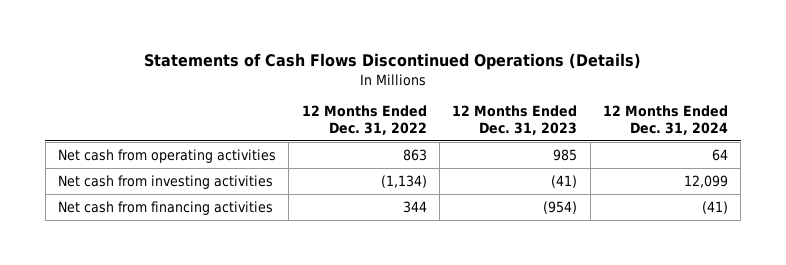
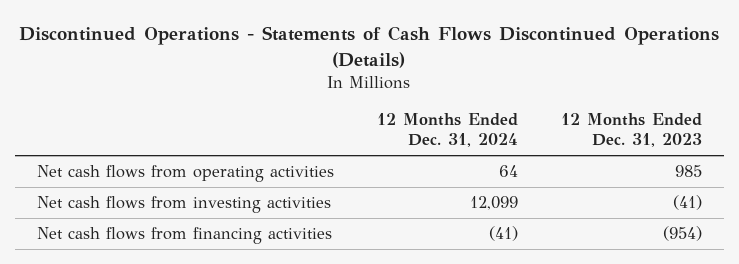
- Statements of Cash Flows Discontinued Operations (Details)
+ Discontinued Operations - Statements of Cash Flows Discontinued Operations (Details)
- | 12 Months Ended Dec. 31, 2022 | 12 Months Ended Dec. 31, 2023 | 12 Months Ended Dec. 31, 2024
+ | 12 Months Ended Dec. 31, 2024 | 12 Months Ended Dec. 31, 2023
- Net cash from operating activities | 863 | 985 | 64
- Net cash from investing activities | (1,134) | (41) | 12,099
- Net cash from financing activities | 344 | (954) | (41)
+ Net cash flows from operating activities | 64 | 985
+ Net cash flows from investing activities | 12,099 | (41)
+ Net cash flows from financing activities | (41) | (954)

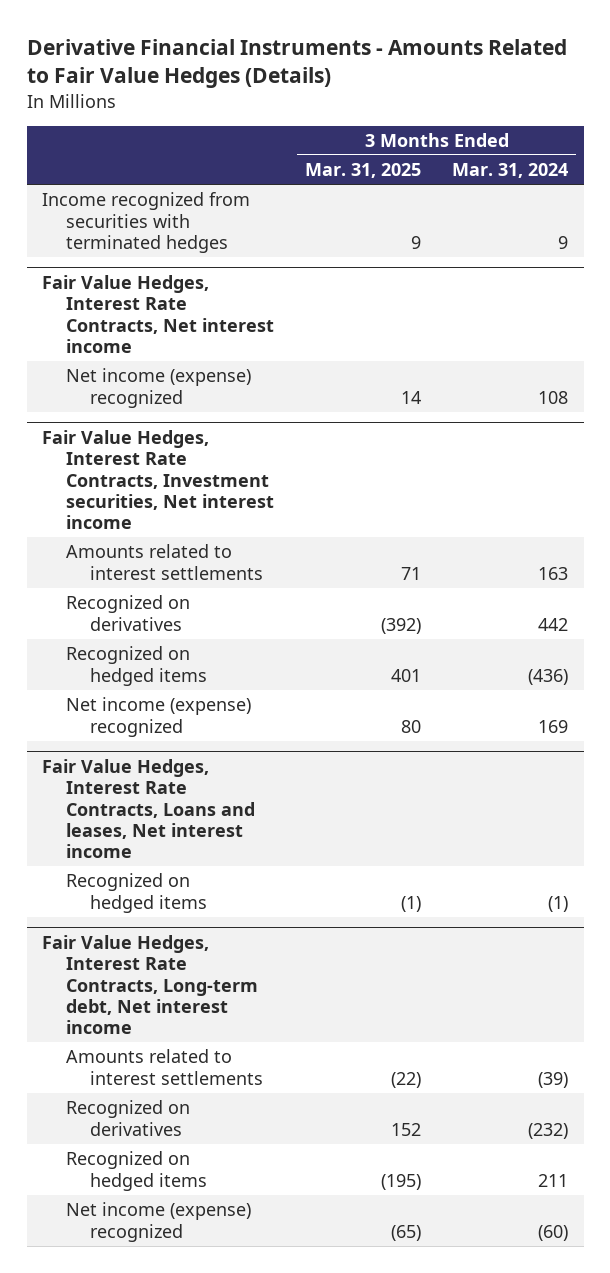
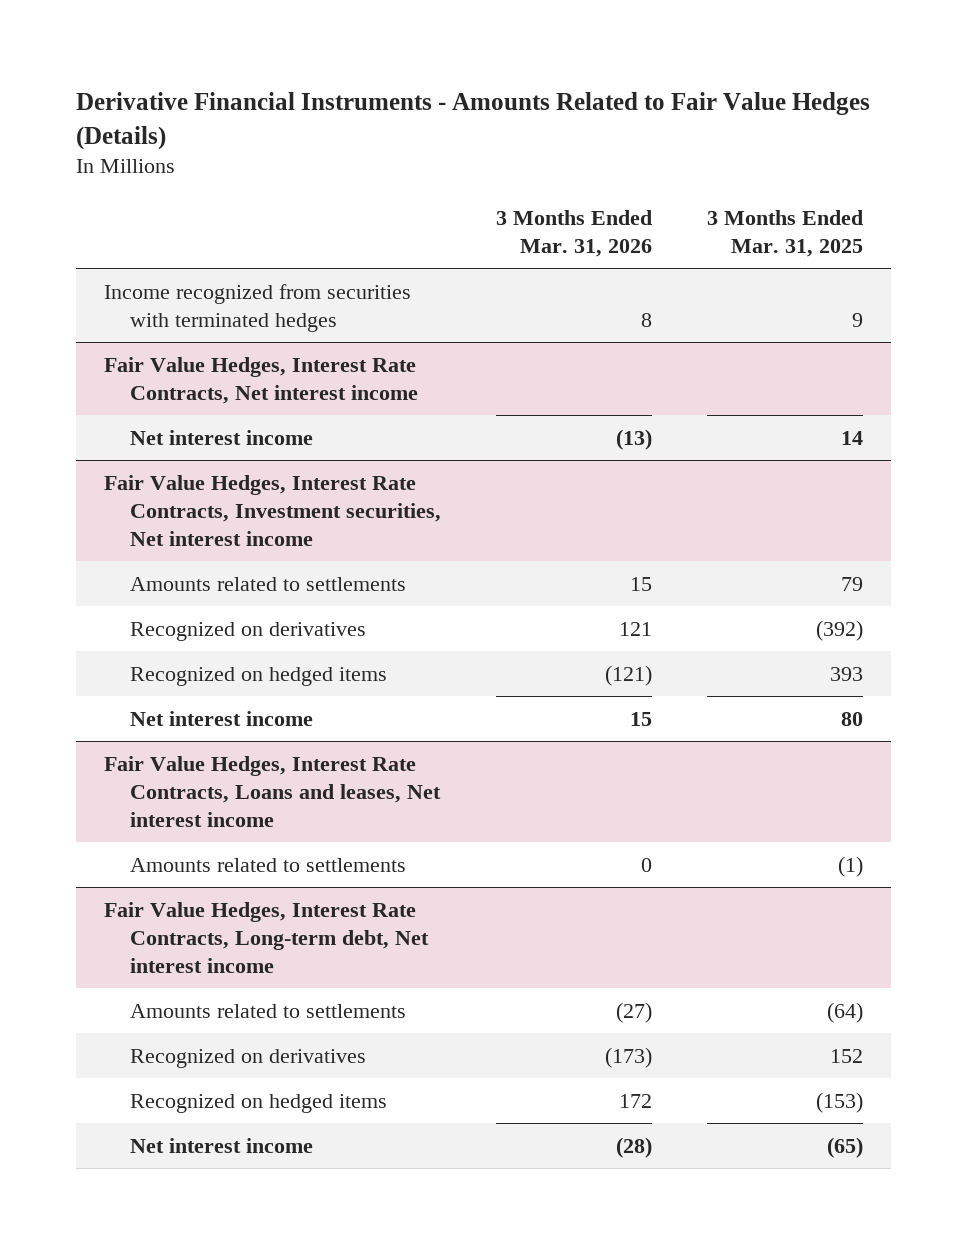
- | 3 Months Ended Mar. 31, 2025 | 3 Months Ended Mar. 31, 2024
+ | 3 Months Ended Mar. 31, 2026 | 3 Months Ended Mar. 31, 2025
@ Fair Value Hedges, Interest Rate Contracts, Net interest income
- Net income (expense) recognized | 14 | 108
+ Net interest income | (13) | 14
@ Fair Value Hedges, Interest Rate Contracts, Investment securities, Net interest income
- Amounts related to interest settlements | 71 | 163
+ Amounts related to settlements | 15 | 79
- Recognized on hedged items | 401 | (436)
- Net income (expense) recognized | 80 | 169
+ Recognized on hedged items | (121) | 393
+ Net interest income | 15 | 80
@ Fair Value Hedges, Interest Rate Contracts, Loans and leases, Net interest income
- Recognized on hedged items | (1) | (1)
+ Amounts related to settlements | 0 | (1)
@ Fair Value Hedges, Interest Rate Contracts, Long-term debt, Net interest income
- Amounts related to interest settlements | (22) | (39)
+ Amounts related to settlements | (27) | (64)
- Recognized on hedged items | (195) | 211
- Net income (expense) recognized | (65) | (60)
+ Recognized on hedged items | 172 | (153)
+ Net interest income | (28) | (65)

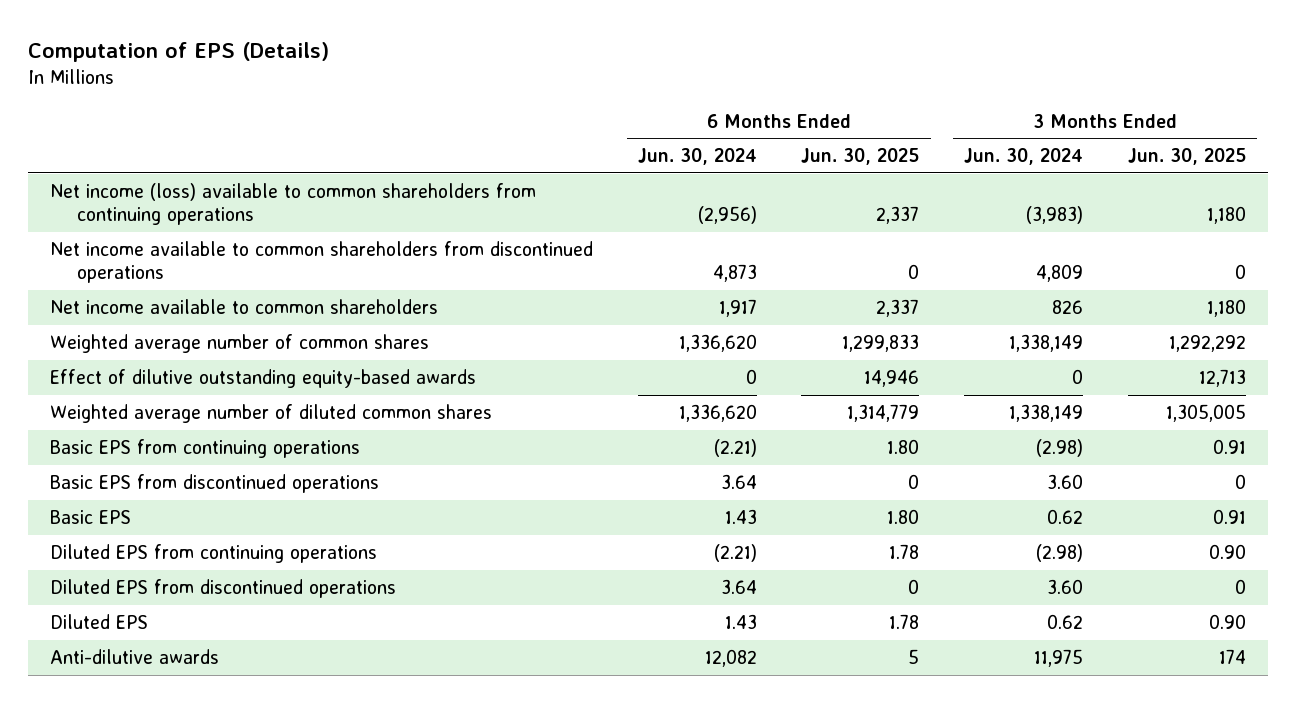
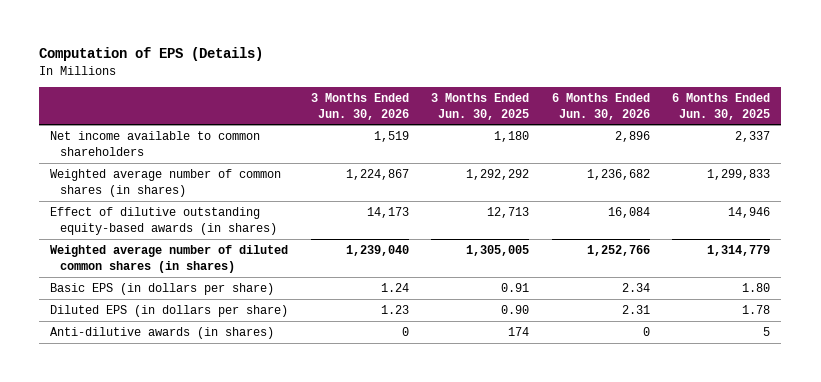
- | 6 Months Ended Jun. 30, 2024 | 6 Months Ended Jun. 30, 2025 | 3 Months Ended Jun. 30, 2024 | 3 Months Ended Jun. 30, 2025
+ | 3 Months Ended Jun. 30, 2026 | 3 Months Ended Jun. 30, 2025 | 6 Months Ended Jun. 30, 2026 | 6 Months Ended Jun. 30, 2025
- Net income (loss) available to common shareholders from continuing operations | (2,956) | 2,337 | (3,983) | 1,180
- Net income available to common shareholders from discontinued operations | 4,873 | 0 | 4,809 | 0
- Weighted average number of common shares | 1,336,620 | 1,299,833 | 1,338,149 | 1,292,292
- Effect of dilutive outstanding equity-based awards | 0 | 14,946 | 0 | 12,713
- Weighted average number of diluted common shares | 1,336,620 | 1,314,779 | 1,338,149 | 1,305,005
- Basic EPS from continuing operations | (2.21) | 1.80 | (2.98) | 0.91
- Basic EPS from discontinued operations | 3.64 | 0 | 3.60 | 0
- Basic EPS | 1.43 | 1.80 | 0.62 | 0.91
- Diluted EPS from continuing operations | (2.21) | 1.78 | (2.98) | 0.90
- Diluted EPS from discontinued operations | 3.64 | 0 | 3.60 | 0
- Diluted EPS | 1.43 | 1.78 | 0.62 | 0.90
- Anti-dilutive awards | 12,082 | 5 | 11,975 | 174
+ Weighted average number of common shares (in shares) | 1,224,867 | 1,292,292 | 1,236,682 | 1,299,833
+ Effect of dilutive outstanding equity-based awards (in shares) | 14,173 | 12,713 | 16,084 | 14,946
+ Weighted average number of diluted common shares (in shares) | 1,239,040 | 1,305,005 | 1,252,766 | 1,314,779
+ Basic EPS (in dollars per share) | 1.24 | 0.91 | 2.34 | 1.80
+ Diluted EPS (in dollars per share) | 1.23 | 0.90 | 2.31 | 1.78
+ Anti-dilutive awards (in shares) | 0 | 174 | 0 | 5

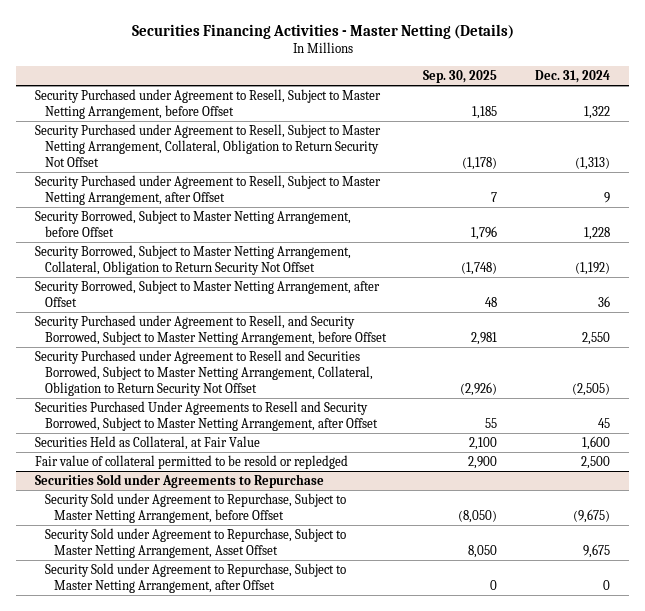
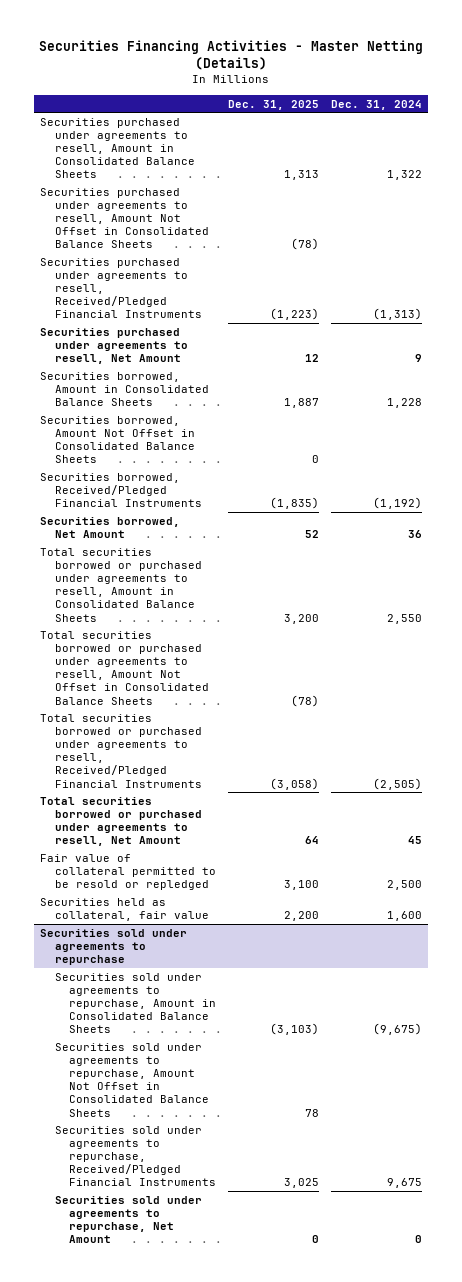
- | Sep. 30, 2025 | Dec. 31, 2024
+ | Dec. 31, 2025 | Dec. 31, 2024
- Security Purchased under Agreement to Resell, Subject to Master Netting Arrangement, before Offset | 1,185 | 1,322
- Security Purchased under Agreement to Resell, Subject to Master Netting Arrangement, Collateral, Obligation to Return Security Not Offset | (1,178) | (1,313)
- Security Purchased under Agreement to Resell, Subject to Master Netting Arrangement, after Offset | 7 | 9
- Security Borrowed, Subject to Master Netting Arrangement, before Offset | 1,796 | 1,228
- Security Borrowed, Subject to Master Netting Arrangement, Collateral, Obligation to Return Security Not Offset | (1,748) | (1,192)
- Security Borrowed, Subject to Master Netting Arrangement, after Offset | 48 | 36
- Security Purchased under Agreement to Resell, and Security Borrowed, Subject to Master Netting Arrangement, before Offset | 2,981 | 2,550
- Security Purchased under Agreement to Resell and Securities Borrowed, Subject to Master Netting Arrangement, Collateral, Obligation to Return Security Not Offset | (2,926) | (2,505)
- Securities Purchased Under Agreements to Resell and Security Borrowed, Subject to Master Netting Arrangement, after Offset | 55 | 45
- Securities Held as Collateral, at Fair Value | 2,100 | 1,600
+ Securities purchased under agreements to resell, Amount in Consolidated Balance Sheets | 1,313 | 1,322
+ Securities purchased under agreements to resell, Amount Not Offset in Consolidated Balance Sheets | (78) |
+ Securities purchased under agreements to resell, Received/Pledged Financial Instruments | (1,223) | (1,313)
+ Securities purchased under agreements to resell, Net Amount | 12 | 9
+ Securities borrowed, Amount in Consolidated Balance Sheets | 1,887 | 1,228
+ Securities borrowed, Amount Not Offset in Consolidated Balance Sheets | 0 |
+ Securities borrowed, Received/Pledged Financial Instruments | (1,835) | (1,192)
+ Securities borrowed, Net Amount | 52 | 36
+ Total securities borrowed or purchased under agreements to resell, Amount in Consolidated Balance Sheets | 3,200 | 2,550
+ Total securities borrowed or purchased under agreements to resell, Amount Not Offset in Consolidated Balance Sheets | (78) |
+ Total securities borrowed or purchased under agreements to resell, Received/Pledged Financial Instruments | (3,058) | (2,505)
+ Total securities borrowed or purchased under agreements to resell, Net Amount | 64 | 45
- Securities Sold under Agreements to Repurchase
- Security Sold under Agreement to Repurchase, Subject to Master Netting Arrangement, before Offset | (8,050) | (9,675)
- Security Sold under Agreement to Repurchase, Subject to Master Netting Arrangement, Asset Offset | 8,050 | 9,675
- Security Sold under Agreement to Repurchase, Subject to Master Netting Arrangement, after Offset | 0 | 0
+ Securities held as collateral, fair value | 2,200 | 1,600
+ Securities sold under agreements to repurchase
+ Securities sold under agreements to repurchase, Amount in Consolidated Balance Sheets | (3,103) | (9,675)
+ Securities sold under agreements to repurchase, Amount Not Offset in Consolidated Balance Sheets | 78 |
+ Securities sold under agreements to repurchase, Received/Pledged Financial Instruments | 3,025 | 9,675
+ Securities sold under agreements to repurchase, Net Amount | 0 | 0

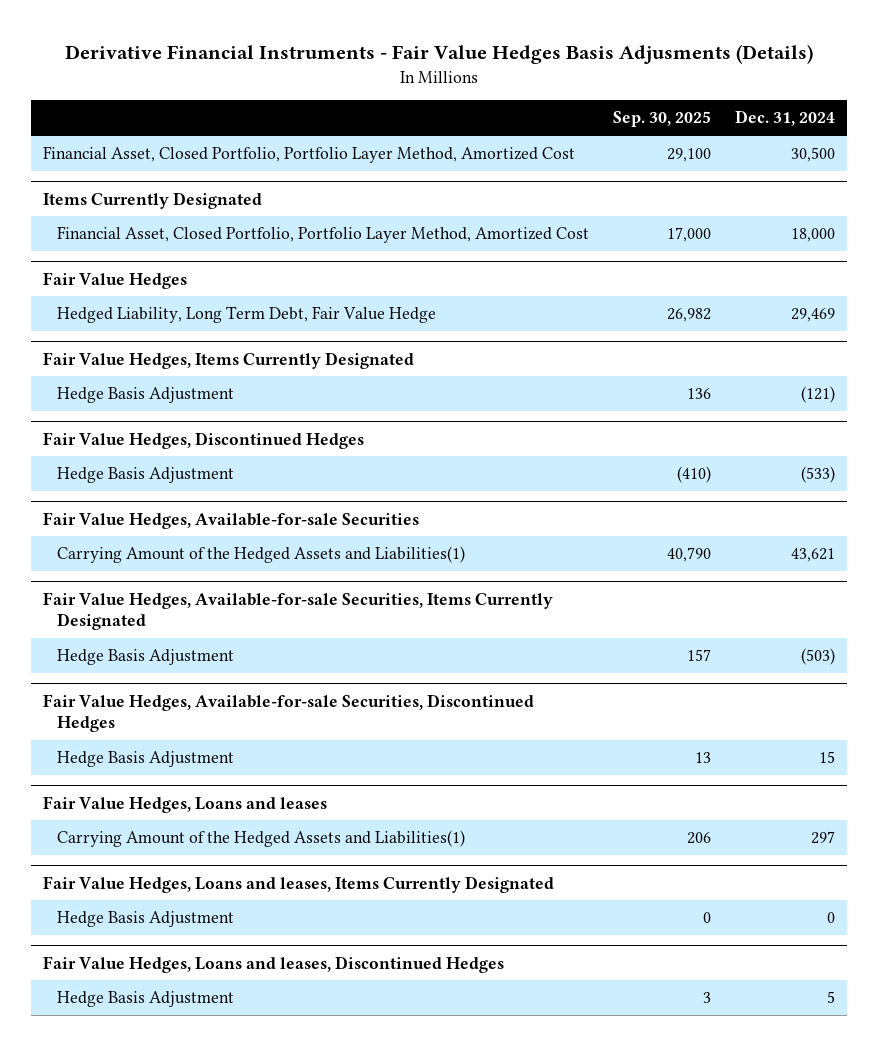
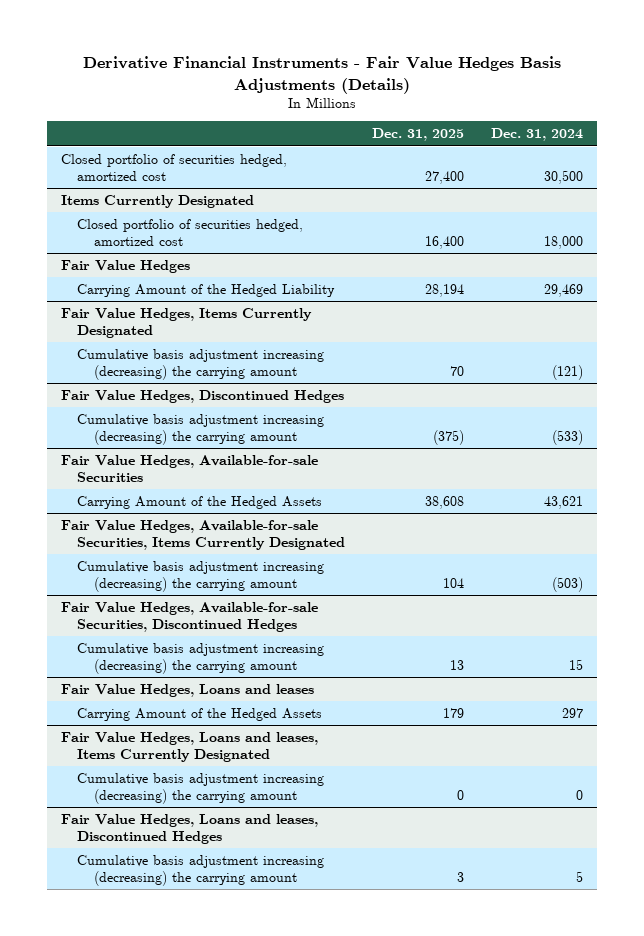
- Derivative Financial Instruments - Fair Value Hedges Basis Adjusments (Details)
+ Derivative Financial Instruments - Fair Value Hedges Basis Adjustments (Details)
- | Sep. 30, 2025 | Dec. 31, 2024
+ | Dec. 31, 2025 | Dec. 31, 2024
- Financial Asset, Closed Portfolio, Portfolio Layer Method, Amortized Cost | 29,100 | 30,500
+ Closed portfolio of securities hedged, amortized cost | 27,400 | 30,500
@ Items Currently Designated
- Financial Asset, Closed Portfolio, Portfolio Layer Method, Amortized Cost | 17,000 | 18,000
+ Closed portfolio of securities hedged, amortized cost | 16,400 | 18,000
@ Fair Value Hedges
- Hedged Liability, Long Term Debt, Fair Value Hedge | 26,982 | 29,469
+ Carrying Amount of the Hedged Liability | 28,194 | 29,469
@ Fair Value Hedges, Items Currently Designated
- Hedge Basis Adjustment | 136 | (121)
+ Cumulative basis adjustment increasing (decreasing) the carrying amount | 70 | (121)
@ Fair Value Hedges, Discontinued Hedges
- Hedge Basis Adjustment | (410) | (533)
+ Cumulative basis adjustment increasing (decreasing) the carrying amount | (375) | (533)
@ Fair Value Hedges, Available-for-sale Securities
- Carrying Amount of the Hedged Assets and Liabilities(1) | 40,790 | 43,621
+ Carrying Amount of the Hedged Assets | 38,608 | 43,621
@ Fair Value Hedges, Available-for-sale Securities, Items Currently Designated
- Hedge Basis Adjustment | 157 | (503)
+ Cumulative basis adjustment increasing (decreasing) the carrying amount | 104 | (503)
@ Fair Value Hedges, Available-for-sale Securities, Discontinued Hedges
- Hedge Basis Adjustment | 13 | 15
+ Cumulative basis adjustment increasing (decreasing) the carrying amount | 13 | 15
@ Fair Value Hedges, Loans and leases
- Carrying Amount of the Hedged Assets and Liabilities(1) | 206 | 297
+ Carrying Amount of the Hedged Assets | 179 | 297
@ Fair Value Hedges, Loans and leases, Items Currently Designated
- Hedge Basis Adjustment | 0 | 0
+ Cumulative basis adjustment increasing (decreasing) the carrying amount | 0 | 0
@ Fair Value Hedges, Loans and leases, Discontinued Hedges
- Hedge Basis Adjustment | 3 | 5
+ Cumulative basis adjustment increasing (decreasing) the carrying amount | 3 | 5

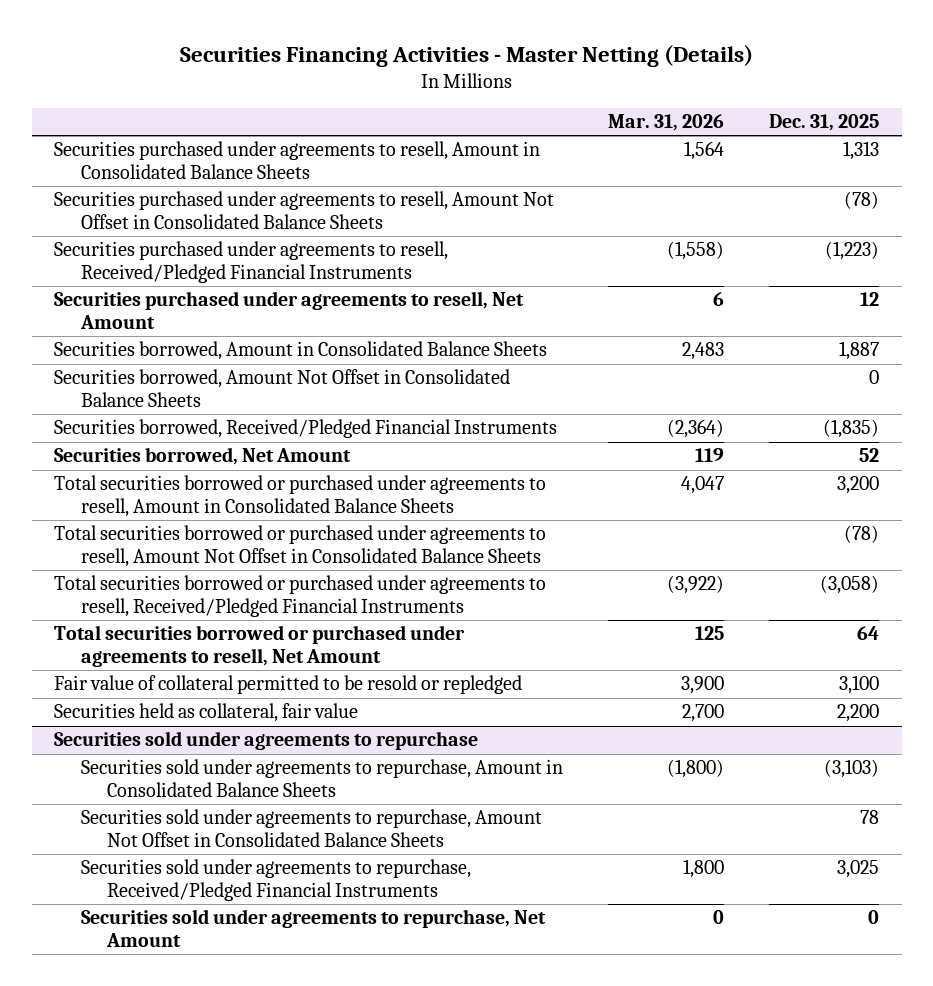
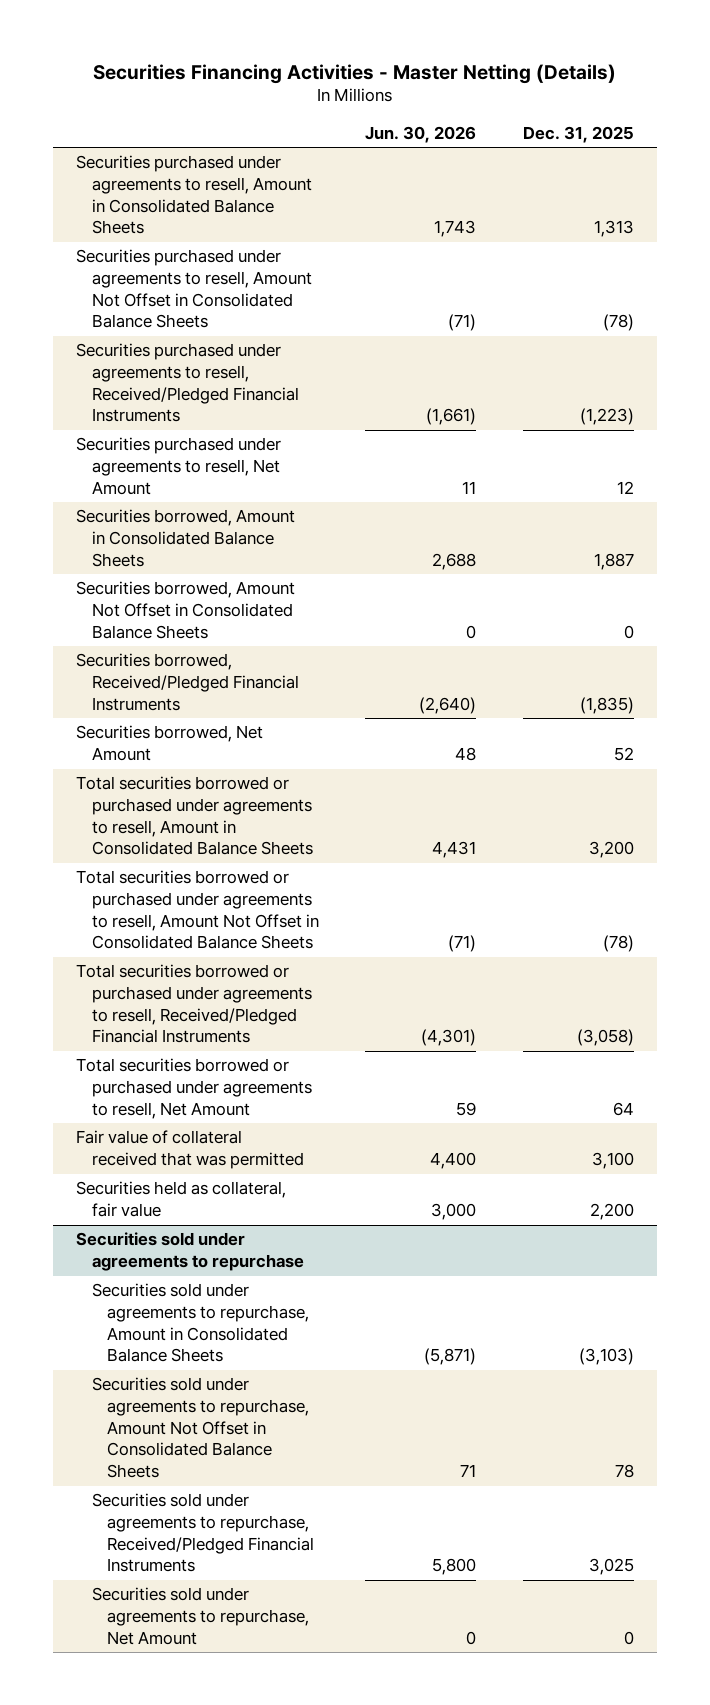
- | Mar. 31, 2026 | Dec. 31, 2025
+ | Jun. 30, 2026 | Dec. 31, 2025
- Fair value of collateral permitted to be resold or repledged | 3,900 | 3,100
+ Fair value of collateral received that was permitted | 4,400 | 3,100

